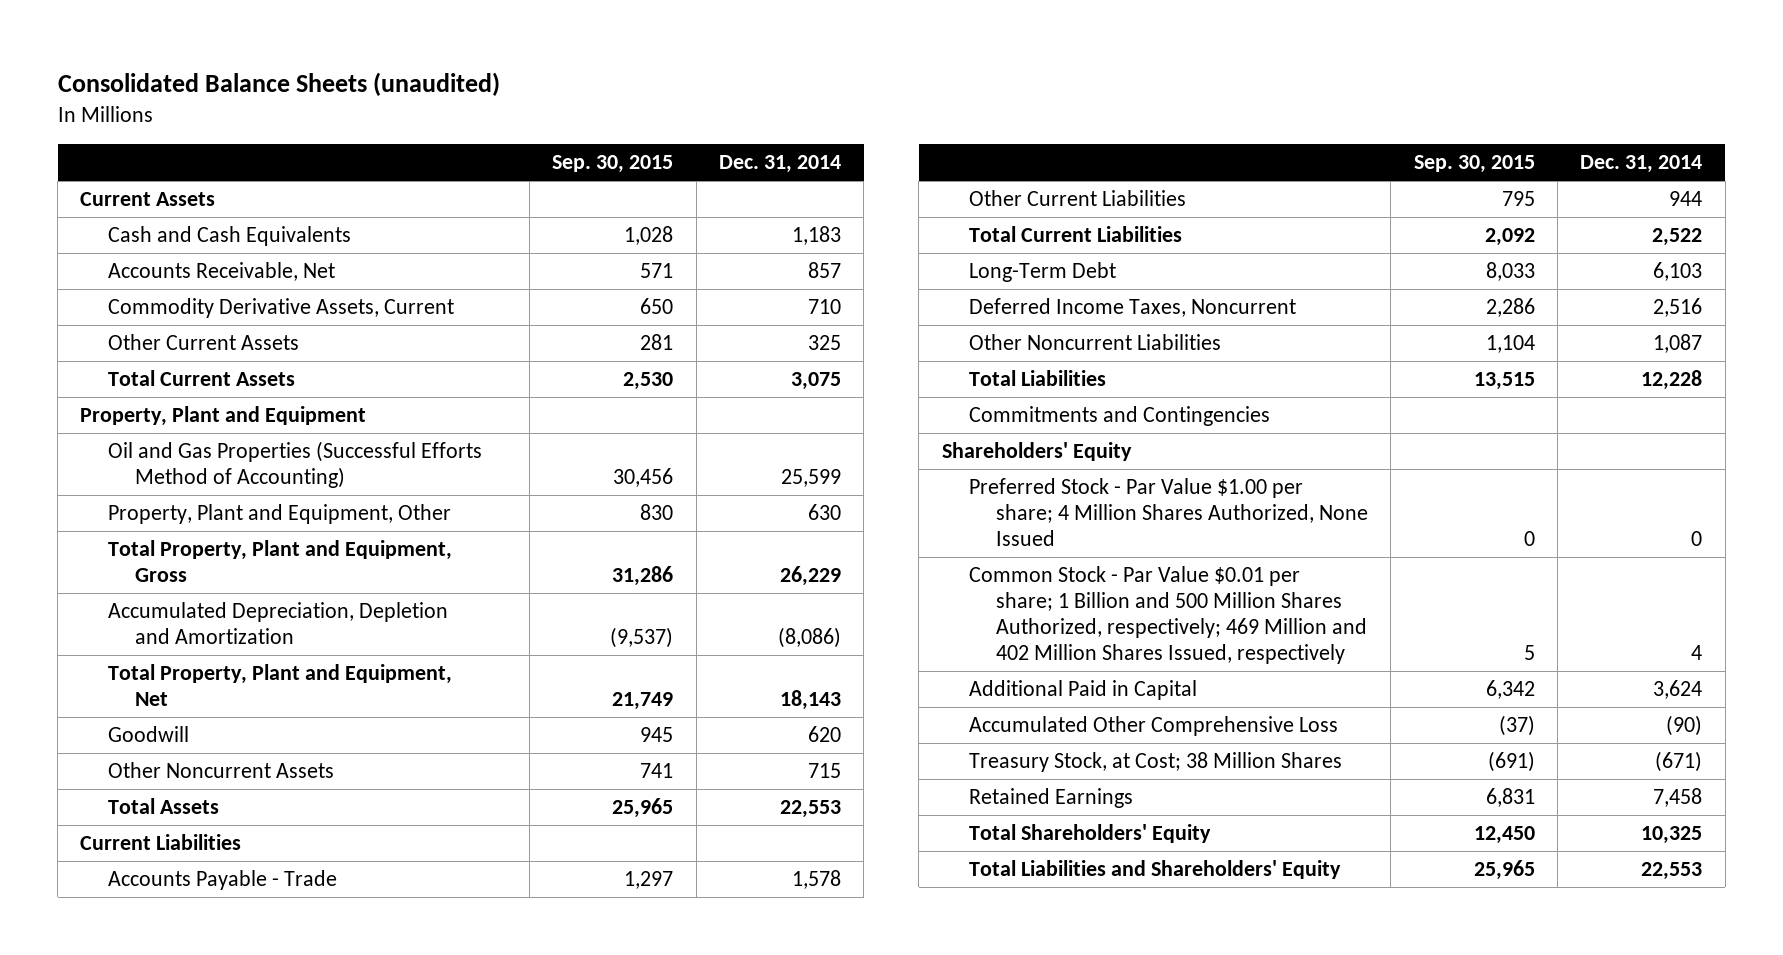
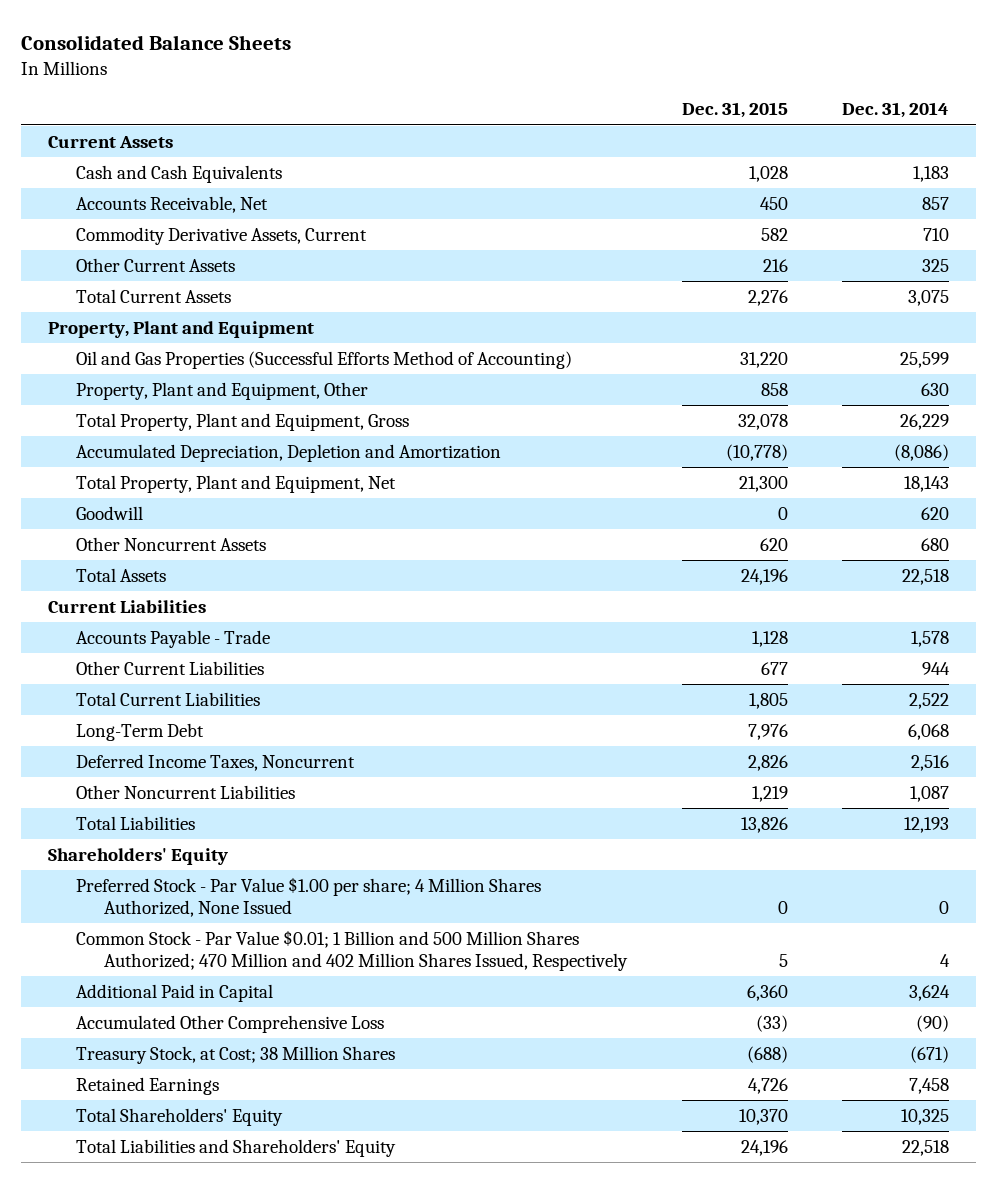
- Consolidated Balance Sheets (unaudited)
+ Consolidated Balance Sheets
- | Sep. 30, 2015 | Dec. 31, 2014
+ | Dec. 31, 2015 | Dec. 31, 2014
- Other Noncurrent Assets | 741 | 715
- Total Assets | 25,965 | 22,553
+ Other Noncurrent Assets | 620 | 680
+ Total Assets | 24,196 | 22,518
- Long-Term Debt | 8,033 | 6,103
+ Long-Term Debt | 7,976 | 6,068
- Total Liabilities | 13,515 | 12,228
- Commitments and Contingencies
+ Total Liabilities | 13,826 | 12,193
- Common Stock - Par Value $0.01 per share; 1 Billion and 500 Million Shares Authorized, respectively; 469 Million and 402 Million Shares Issued, respectively | 5 | 4
+ Common Stock - Par Value $0.01; 1 Billion and 500 Million Shares Authorized; 470 Million and 402 Million Shares Issued, Respectively | 5 | 4
- Total Liabilities and Shareholders' Equity | 25,965 | 22,553
+ Total Liabilities and Shareholders' Equity | 24,196 | 22,518

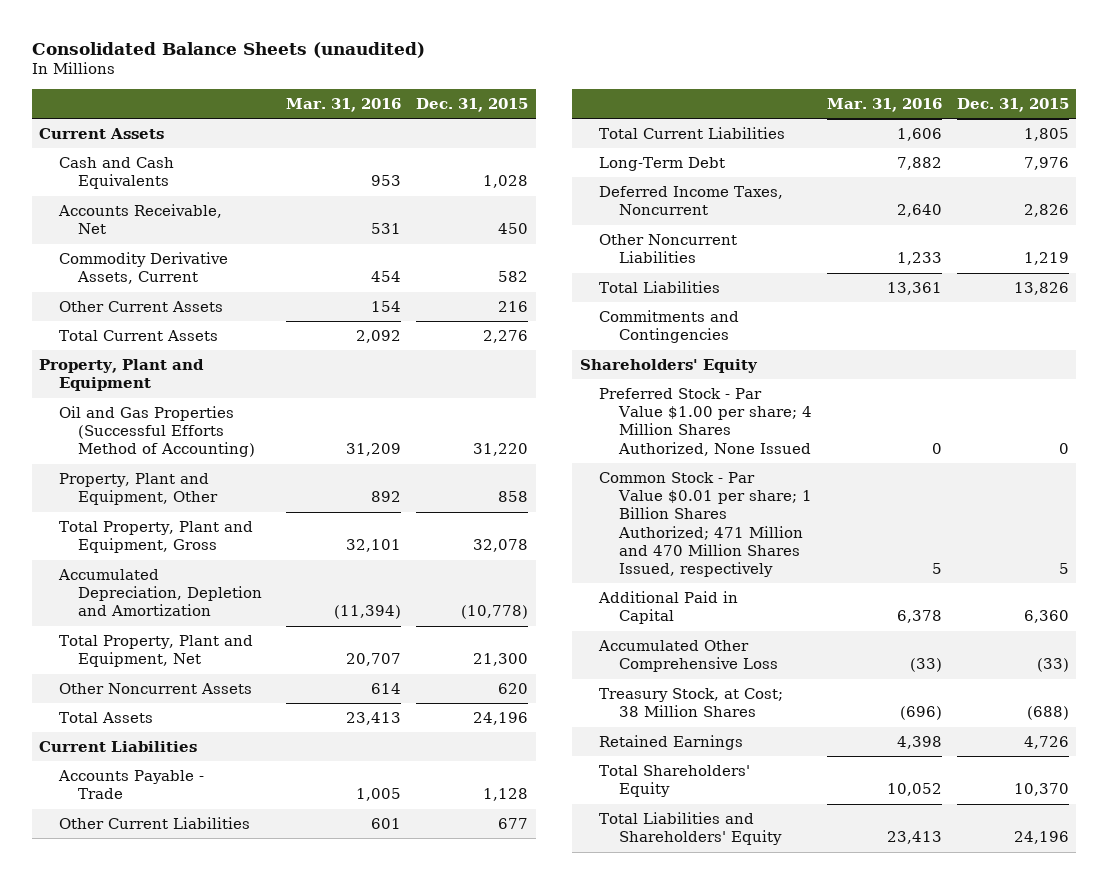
- Consolidated Balance Sheets
+ Consolidated Balance Sheets (unaudited)
- | Dec. 31, 2015 | Dec. 31, 2014
+ | Mar. 31, 2016 | Dec. 31, 2015
- Goodwill | 0 | 620
+ Commitments and Contingencies
- Common Stock - Par Value $0.01; 1 Billion and 500 Million Shares Authorized; 470 Million and 402 Million Shares Issued, Respectively | 5 | 4
+ Common Stock - Par Value $0.01 per share; 1 Billion Shares Authorized; 471 Million and 470 Million Shares Issued, respectively | 5 | 5

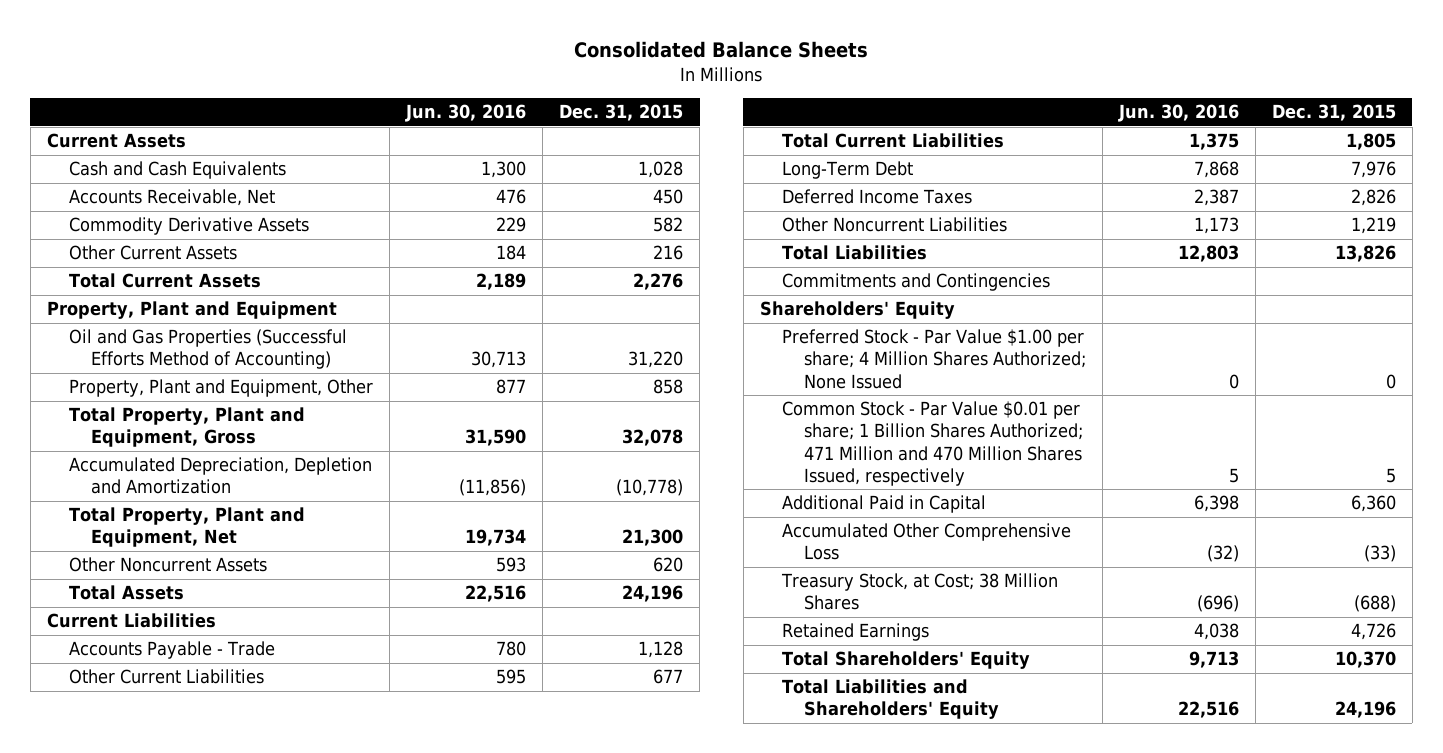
- Consolidated Balance Sheets (unaudited)
+ Consolidated Balance Sheets
- | Mar. 31, 2016 | Dec. 31, 2015
+ | Jun. 30, 2016 | Dec. 31, 2015
- Commodity Derivative Assets, Current | 454 | 582
+ Commodity Derivative Assets | 229 | 582
- Deferred Income Taxes, Noncurrent | 2,640 | 2,826
+ Deferred Income Taxes | 2,387 | 2,826
- Preferred Stock - Par Value $1.00 per share; 4 Million Shares Authorized, None Issued | 0 | 0
+ Preferred Stock - Par Value $1.00 per share; 4 Million Shares Authorized; None Issued | 0 | 0

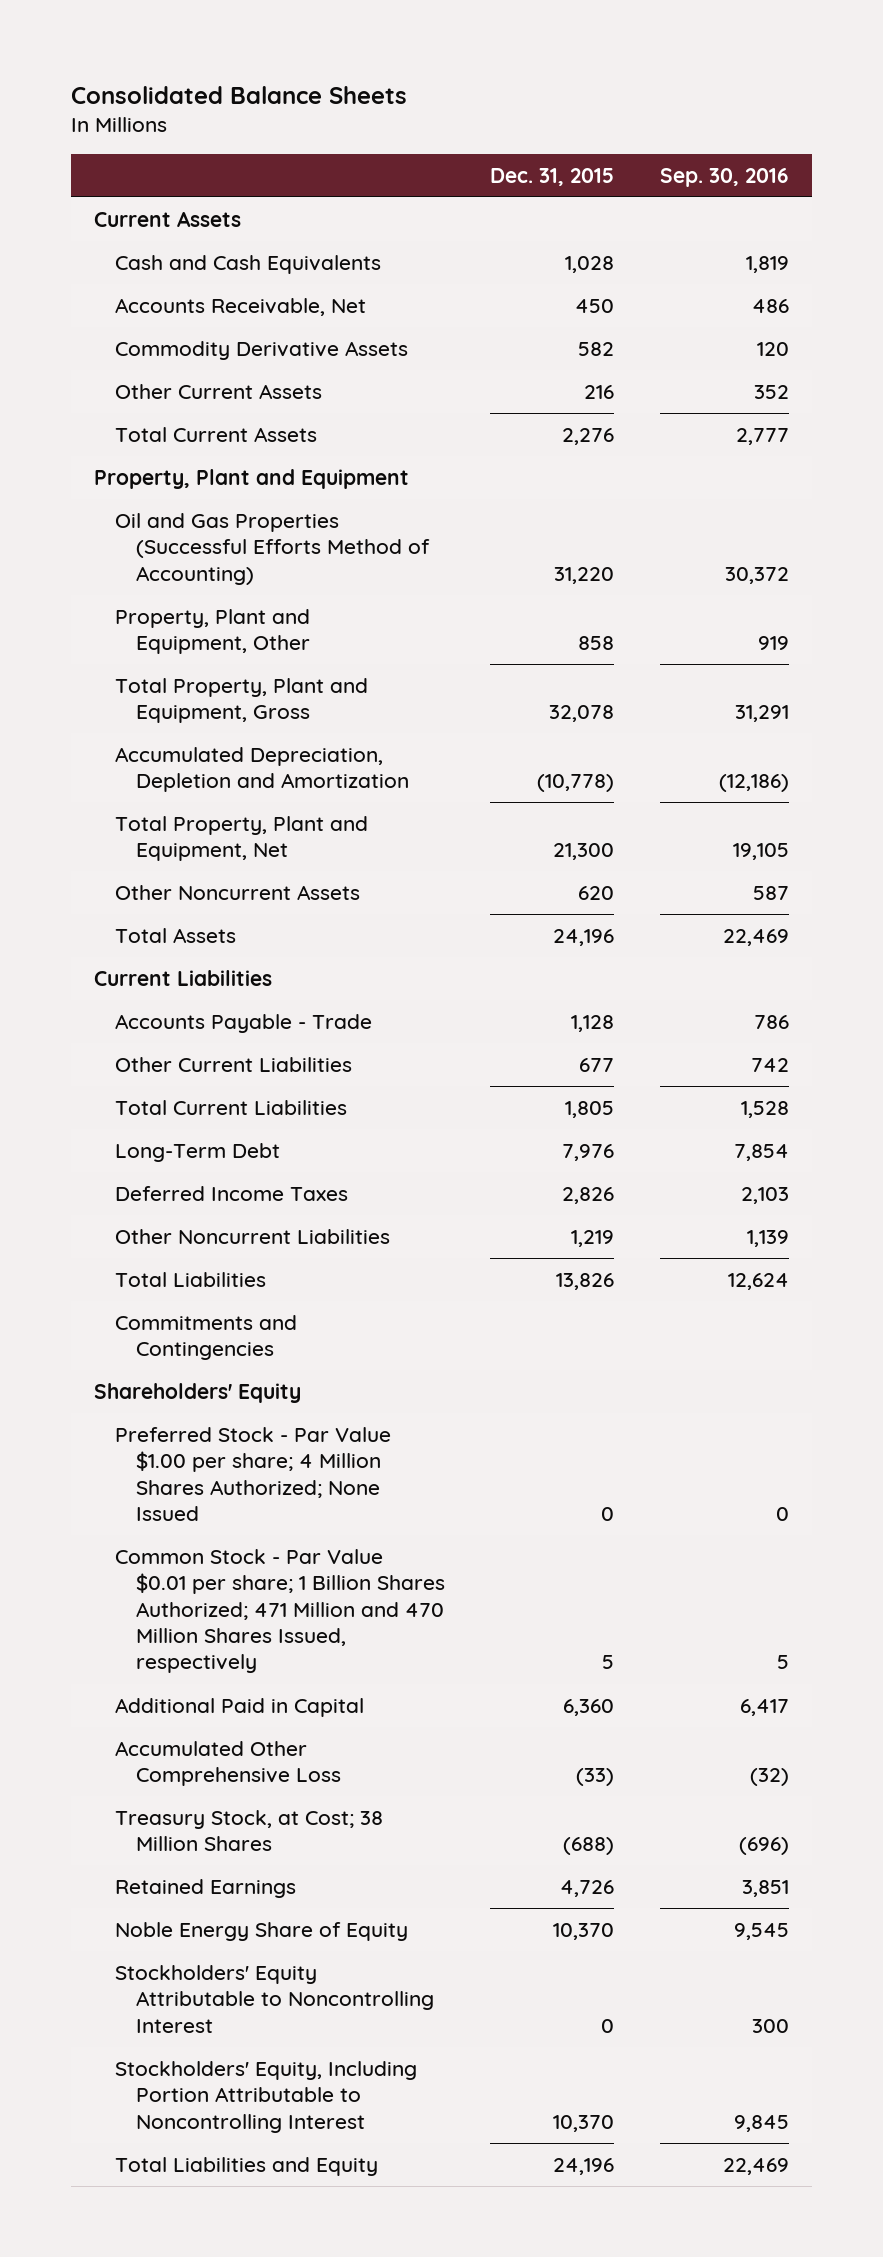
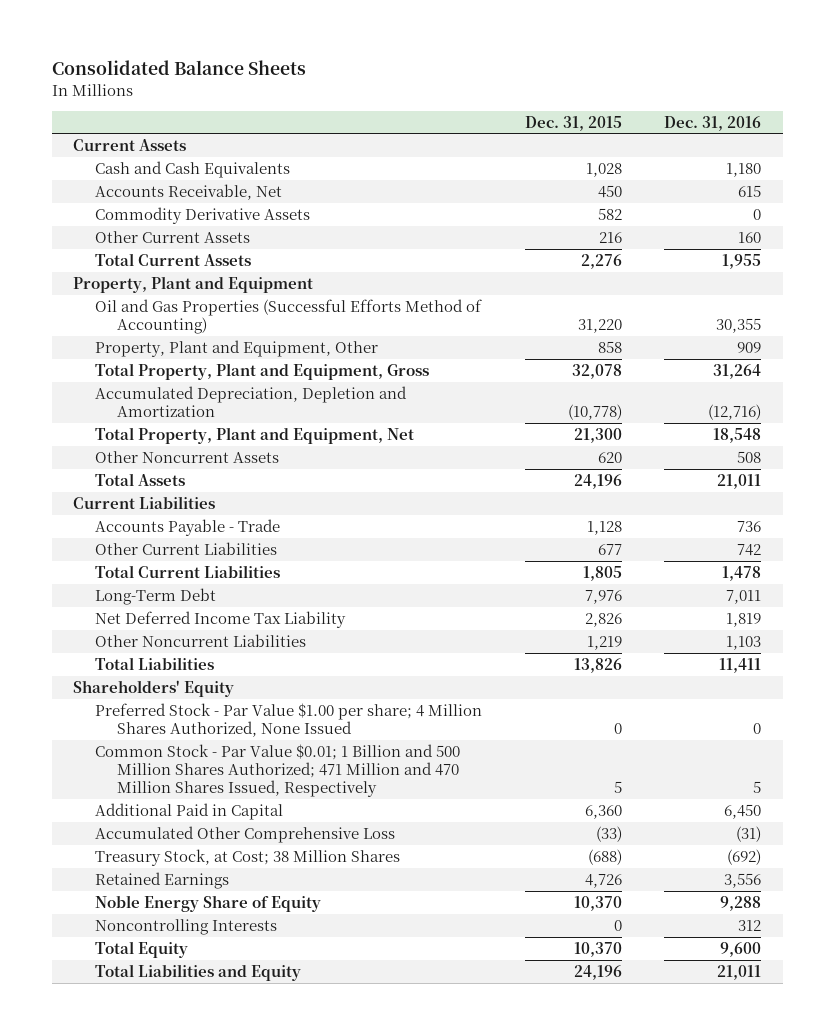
- | Dec. 31, 2015 | Sep. 30, 2016
+ | Dec. 31, 2015 | Dec. 31, 2016
- Deferred Income Taxes | 2,826 | 2,103
+ Net Deferred Income Tax Liability | 2,826 | 1,819
- Commitments and Contingencies
- Preferred Stock - Par Value $1.00 per share; 4 Million Shares Authorized; None Issued | 0 | 0
- Common Stock - Par Value $0.01 per share; 1 Billion Shares Authorized; 471 Million and 470 Million Shares Issued, respectively | 5 | 5
+ Preferred Stock - Par Value $1.00 per share; 4 Million Shares Authorized, None Issued | 0 | 0
+ Common Stock - Par Value $0.01; 1 Billion and 500 Million Shares Authorized; 471 Million and 470 Million Shares Issued, Respectively | 5 | 5
- Stockholders' Equity Attributable to Noncontrolling Interest | 0 | 300
- Stockholders' Equity, Including Portion Attributable to Noncontrolling Interest | 10,370 | 9,845
+ Noncontrolling Interests | 0 | 312
+ Total Equity | 10,370 | 9,600

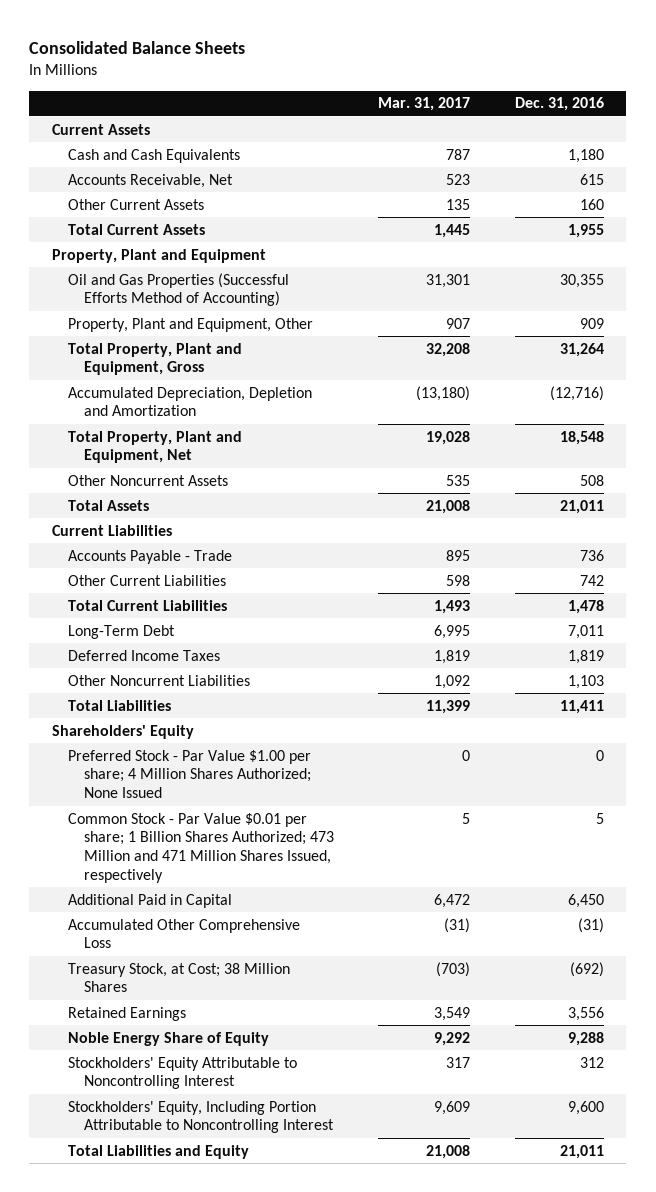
- | Dec. 31, 2015 | Dec. 31, 2016
+ | Mar. 31, 2017 | Dec. 31, 2016
- Commodity Derivative Assets | 582 | 0
- Net Deferred Income Tax Liability | 2,826 | 1,819
+ Deferred Income Taxes | 1,819 | 1,819
- Preferred Stock - Par Value $1.00 per share; 4 Million Shares Authorized, None Issued | 0 | 0
- Common Stock - Par Value $0.01; 1 Billion and 500 Million Shares Authorized; 471 Million and 470 Million Shares Issued, Respectively | 5 | 5
+ Preferred Stock - Par Value $1.00 per share; 4 Million Shares Authorized; None Issued | 0 | 0
+ Common Stock - Par Value $0.01 per share; 1 Billion Shares Authorized; 473 Million and 471 Million Shares Issued, respectively | 5 | 5
- Noncontrolling Interests | 0 | 312
- Total Equity | 10,370 | 9,600
+ Stockholders' Equity Attributable to Noncontrolling Interest | 317 | 312
+ Stockholders' Equity, Including Portion Attributable to Noncontrolling Interest | 9,609 | 9,600

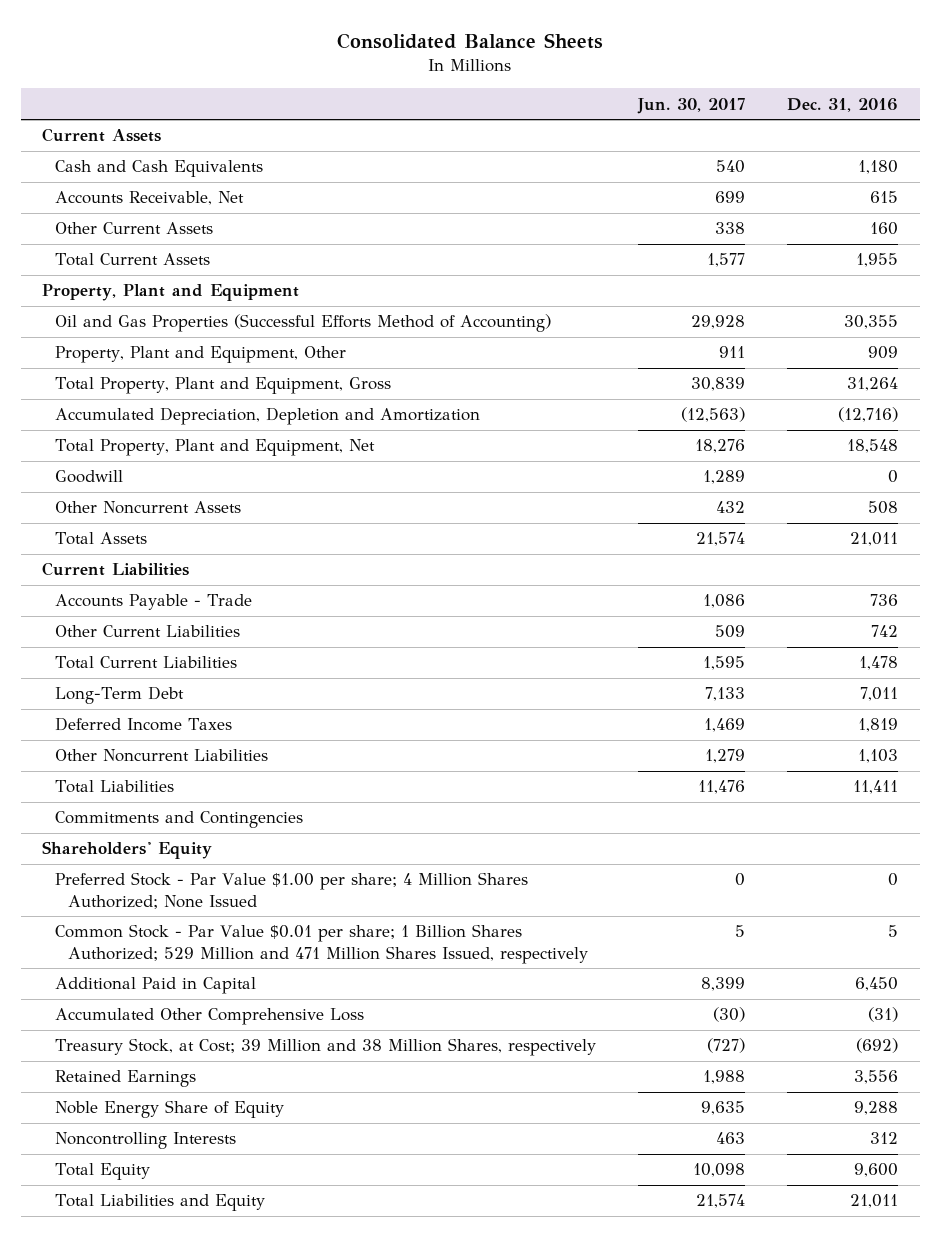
- | Mar. 31, 2017 | Dec. 31, 2016
+ | Jun. 30, 2017 | Dec. 31, 2016
+ Goodwill | 1,289 | 0
+ Commitments and Contingencies
- Common Stock - Par Value $0.01 per share; 1 Billion Shares Authorized; 473 Million and 471 Million Shares Issued, respectively | 5 | 5
+ Common Stock - Par Value $0.01 per share; 1 Billion Shares Authorized; 529 Million and 471 Million Shares Issued, respectively | 5 | 5
- Treasury Stock, at Cost; 38 Million Shares | (703) | (692)
+ Treasury Stock, at Cost; 39 Million and 38 Million Shares, respectively | (727) | (692)
- Stockholders' Equity Attributable to Noncontrolling Interest | 317 | 312
- Stockholders' Equity, Including Portion Attributable to Noncontrolling Interest | 9,609 | 9,600
+ Noncontrolling Interests | 463 | 312
+ Total Equity | 10,098 | 9,600

